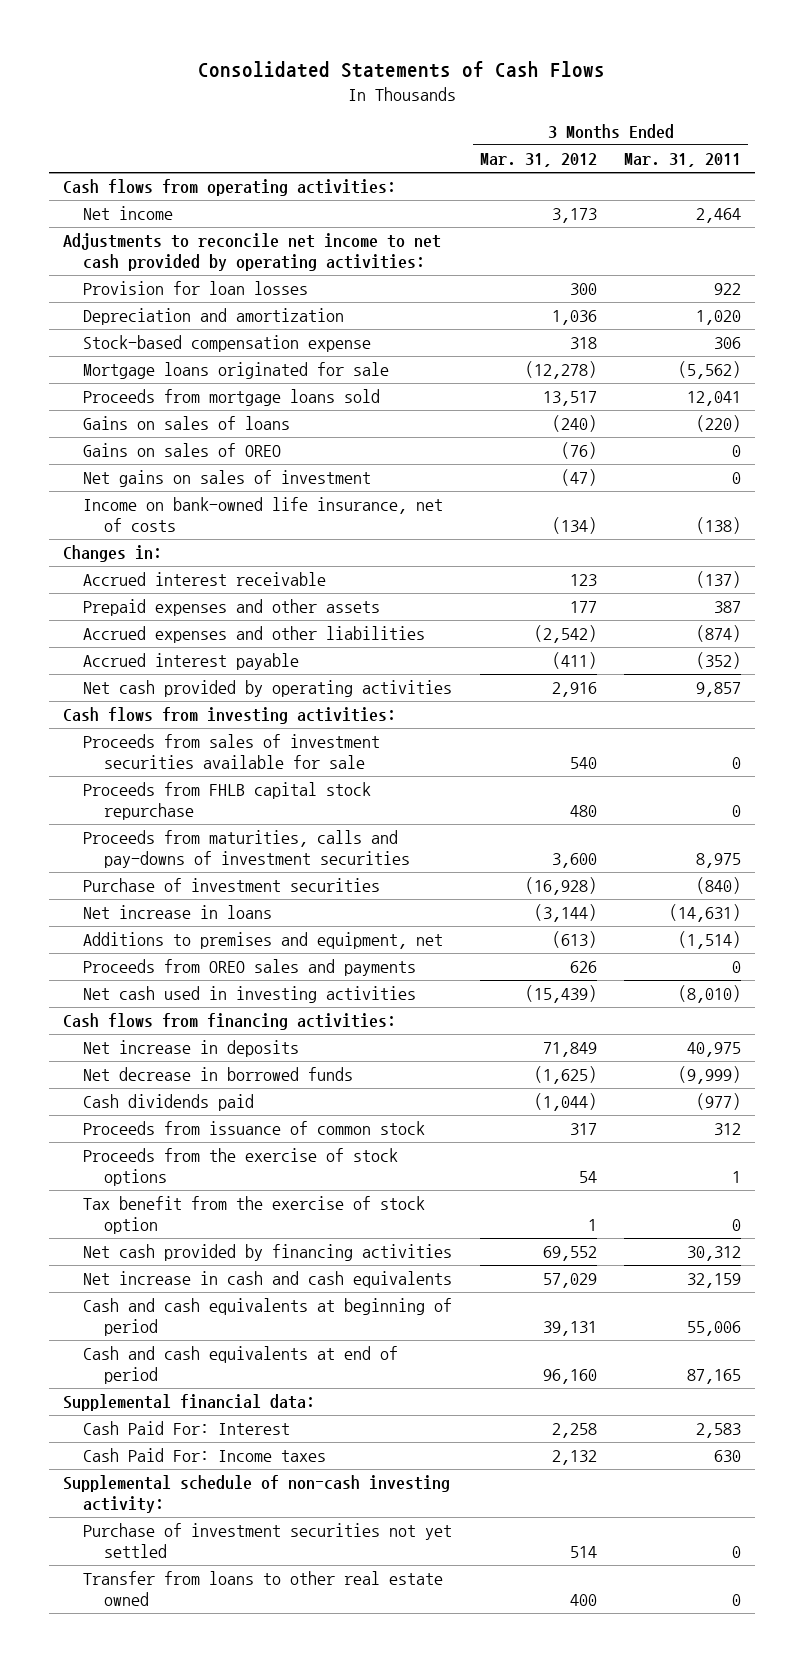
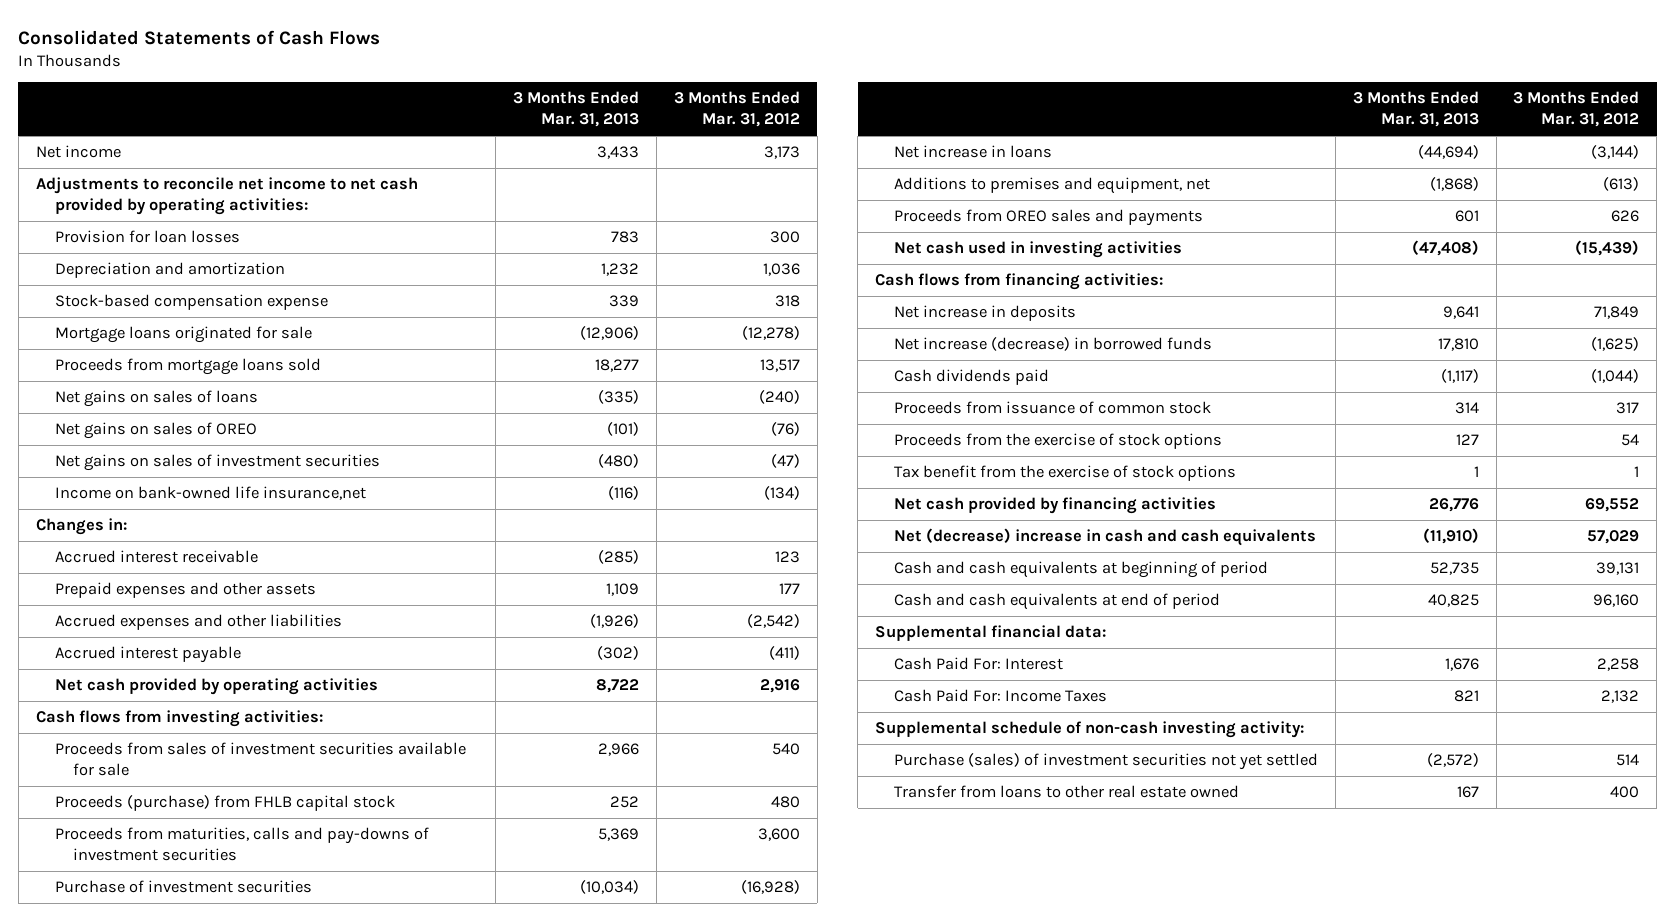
- | 3 Months Ended Mar. 31, 2012 | 3 Months Ended Mar. 31, 2011
+ | 3 Months Ended Mar. 31, 2013 | 3 Months Ended Mar. 31, 2012
- Cash flows from operating activities:
- Gains on sales of loans | (240) | (220)
- Gains on sales of OREO | (76) | 0
- Net gains on sales of investment | (47) | 0
- Income on bank-owned life insurance, net of costs | (134) | (138)
+ Net gains on sales of loans | (335) | (240)
+ Net gains on sales of OREO | (101) | (76)
+ Net gains on sales of investment securities | (480) | (47)
+ Income on bank-owned life insurance,net | (116) | (134)
- Proceeds from FHLB capital stock repurchase | 480 | 0
+ Proceeds (purchase) from FHLB capital stock | 252 | 480
- Net decrease in borrowed funds | (1,625) | (9,999)
+ Net increase (decrease) in borrowed funds | 17,810 | (1,625)
- Tax benefit from the exercise of stock option | 1 | 0
+ Tax benefit from the exercise of stock options | 1 | 1
- Net increase in cash and cash equivalents | 57,029 | 32,159
+ Net (decrease) increase in cash and cash equivalents | (11,910) | 57,029
- Cash Paid For: Income taxes | 2,132 | 630
+ Cash Paid For: Income Taxes | 821 | 2,132
- Purchase of investment securities not yet settled | 514 | 0
+ Purchase (sales) of investment securities not yet settled | (2,572) | 514

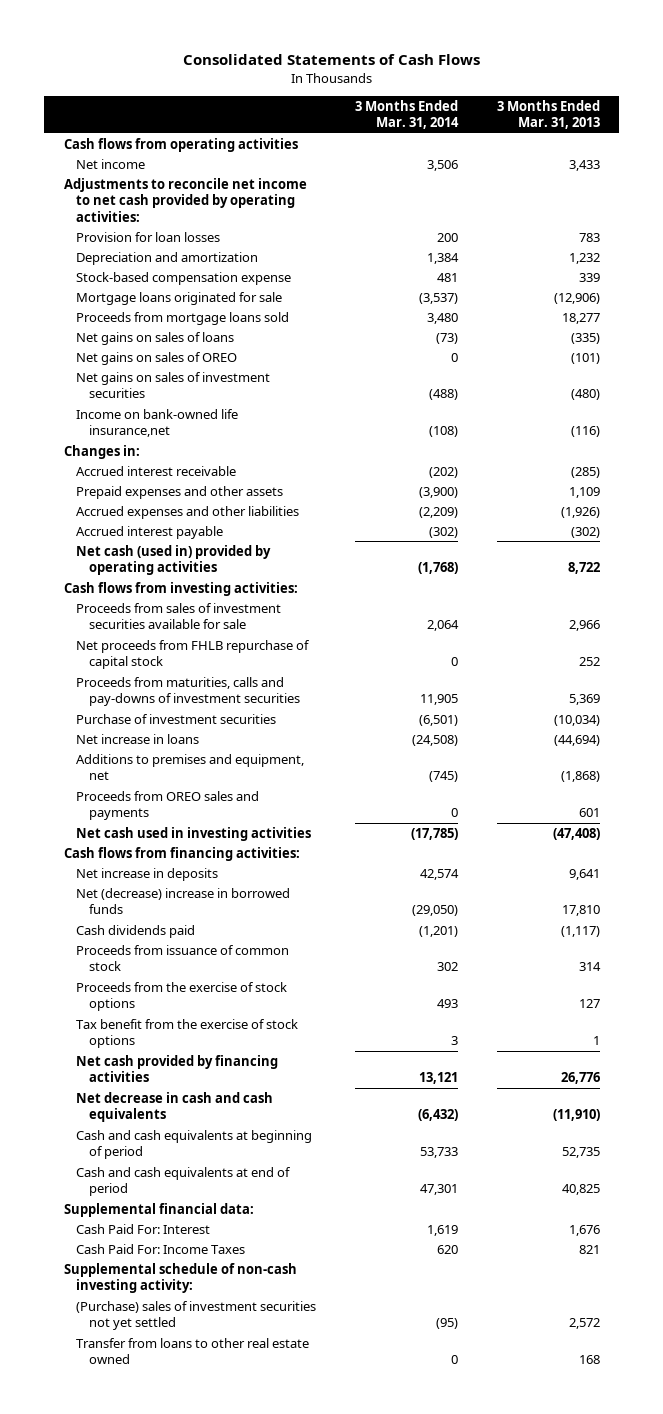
- | 3 Months Ended Mar. 31, 2013 | 3 Months Ended Mar. 31, 2012
+ | 3 Months Ended Mar. 31, 2014 | 3 Months Ended Mar. 31, 2013
+ Cash flows from operating activities
- Net cash provided by operating activities | 8,722 | 2,916
+ Net cash (used in) provided by operating activities | (1,768) | 8,722
- Proceeds (purchase) from FHLB capital stock | 252 | 480
+ Net proceeds from FHLB repurchase of capital stock | 0 | 252
- Net increase (decrease) in borrowed funds | 17,810 | (1,625)
+ Net (decrease) increase in borrowed funds | (29,050) | 17,810
- Net (decrease) increase in cash and cash equivalents | (11,910) | 57,029
+ Net decrease in cash and cash equivalents | (6,432) | (11,910)
- Purchase (sales) of investment securities not yet settled | (2,572) | 514
- Transfer from loans to other real estate owned | 167 | 400
+ (Purchase) sales of investment securities not yet settled | (95) | 2,572
+ Transfer from loans to other real estate owned | 0 | 168

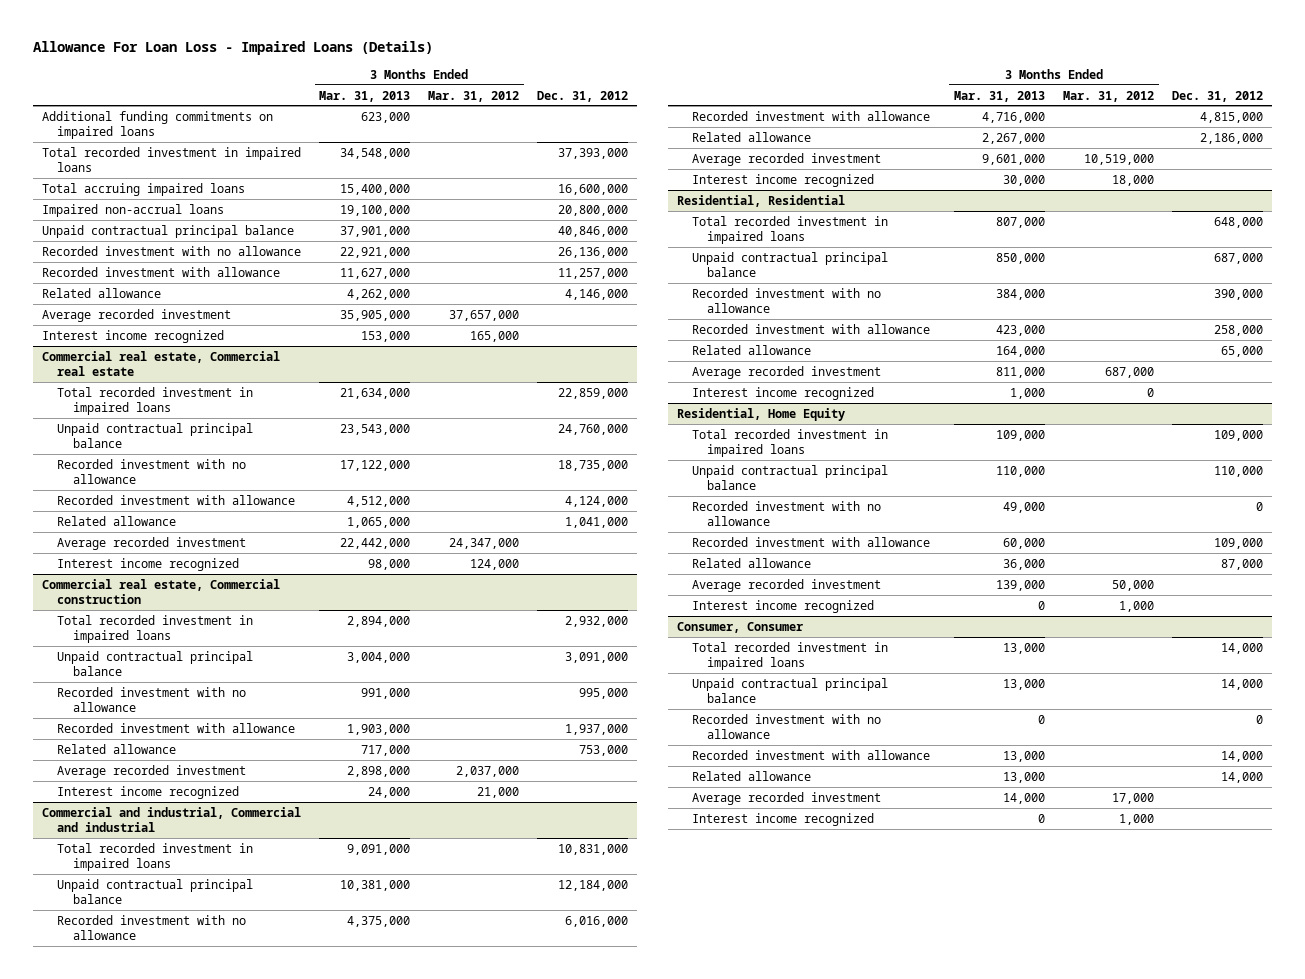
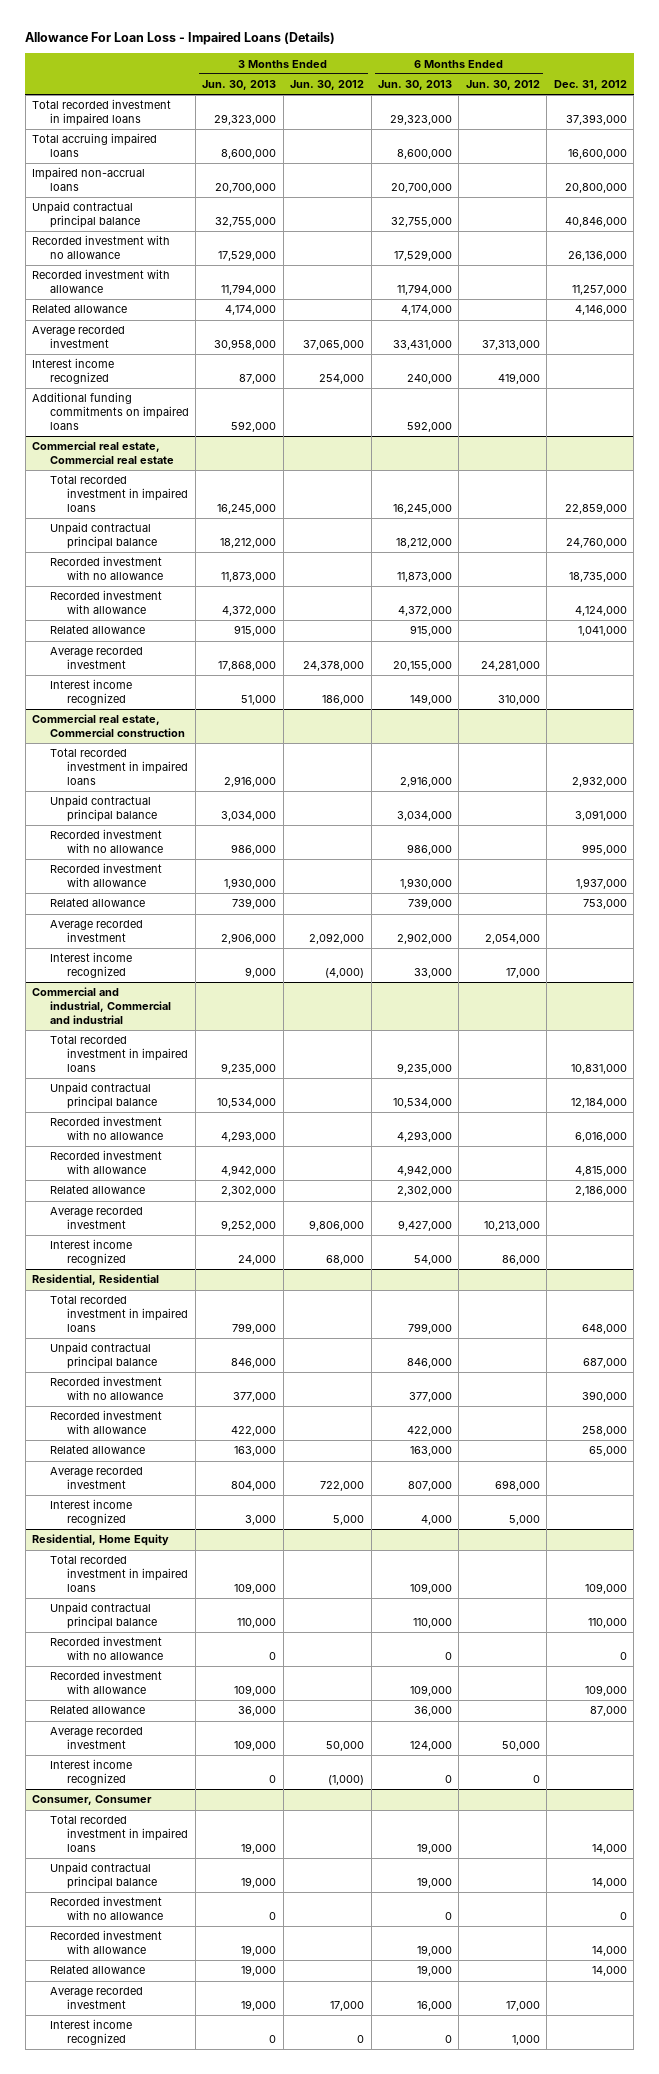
- | 3 Months Ended Mar. 31, 2013 | 3 Months Ended Mar. 31, 2012 | Dec. 31, 2012
+ | 3 Months Ended Jun. 30, 2013 | 3 Months Ended Jun. 30, 2012 | 6 Months Ended Jun. 30, 2013 | 6 Months Ended Jun. 30, 2012 | Dec. 31, 2012
moved down: Additional funding commitments on impaired loans | 592,000 | | 592,000 | |

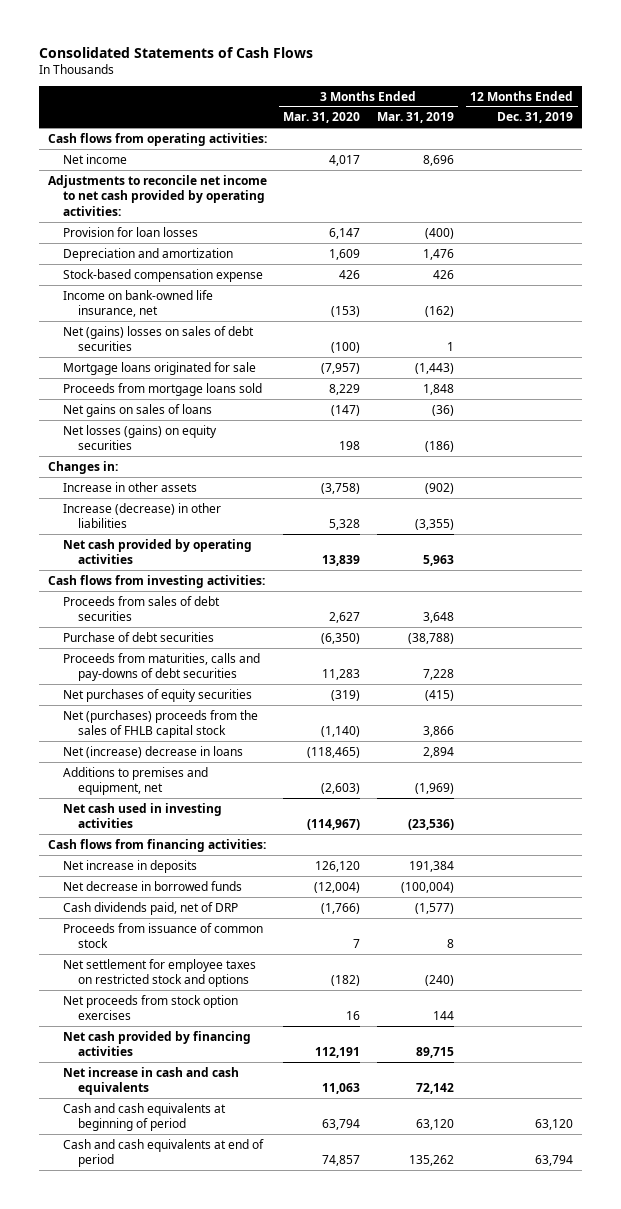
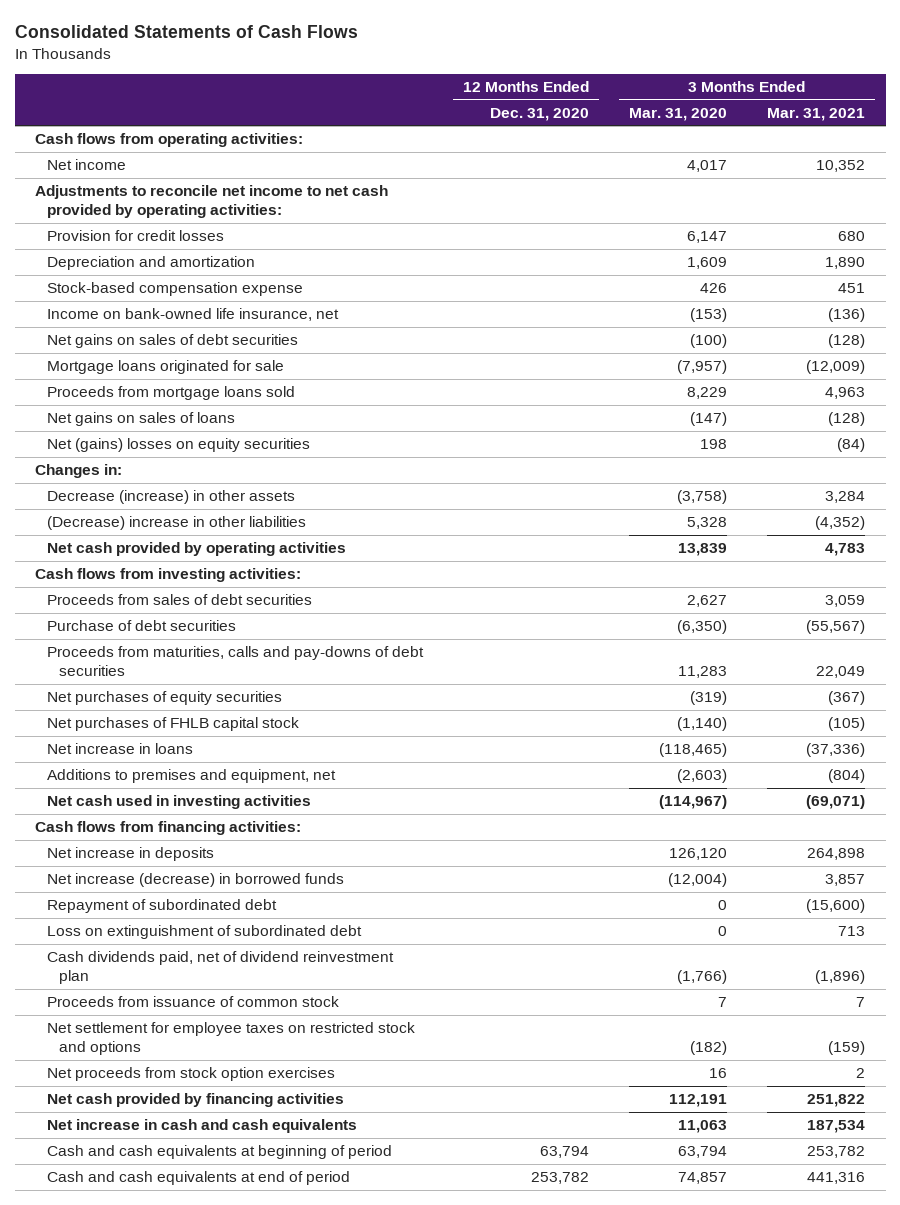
- | 3 Months Ended Mar. 31, 2020 | 3 Months Ended Mar. 31, 2019 | 12 Months Ended Dec. 31, 2019
+ | 12 Months Ended Dec. 31, 2020 | 3 Months Ended Mar. 31, 2020 | 3 Months Ended Mar. 31, 2021
- Provision for loan losses | 6,147 | (400) |
+ Provision for credit losses | | 6,147 | 680
- Net (gains) losses on sales of debt securities | (100) | 1 |
+ Net gains on sales of debt securities | | (100) | (128)
- Net losses (gains) on equity securities | 198 | (186) |
+ Net (gains) losses on equity securities | | 198 | (84)
- Increase in other assets | (3,758) | (902) |
- Increase (decrease) in other liabilities | 5,328 | (3,355) |
+ Decrease (increase) in other assets | | (3,758) | 3,284
+ (Decrease) increase in other liabilities | | 5,328 | (4,352)
- Net (purchases) proceeds from the sales of FHLB capital stock | (1,140) | 3,866 |
- Net (increase) decrease in loans | (118,465) | 2,894 |
+ Net purchases of FHLB capital stock | | (1,140) | (105)
+ Net increase in loans | | (118,465) | (37,336)
- Net decrease in borrowed funds | (12,004) | (100,004) |
- Cash dividends paid, net of DRP | (1,766) | (1,577) |
+ Net increase (decrease) in borrowed funds | | (12,004) | 3,857
+ Repayment of subordinated debt | | 0 | (15,600)
+ Loss on extinguishment of subordinated debt | | 0 | 713
+ Cash dividends paid, net of dividend reinvestment plan | | (1,766) | (1,896)

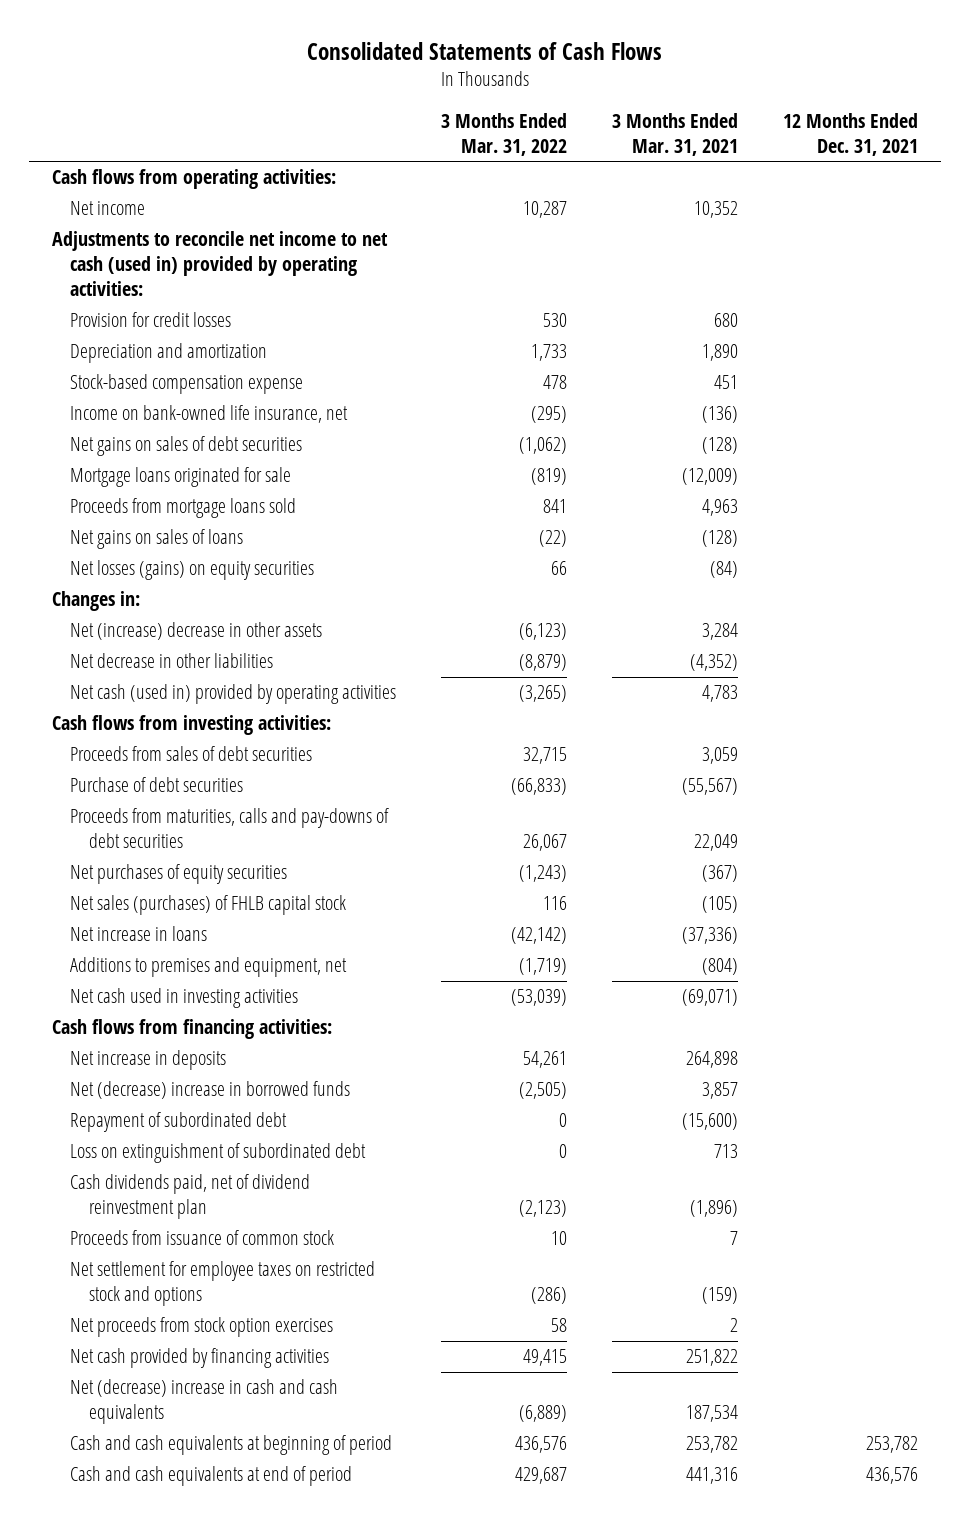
- | 12 Months Ended Dec. 31, 2020 | 3 Months Ended Mar. 31, 2020 | 3 Months Ended Mar. 31, 2021
+ | 3 Months Ended Mar. 31, 2022 | 3 Months Ended Mar. 31, 2021 | 12 Months Ended Dec. 31, 2021
- Adjustments to reconcile net income to net cash provided by operating activities:
+ Adjustments to reconcile net income to net cash (used in) provided by operating activities:
- Net (gains) losses on equity securities | | 198 | (84)
+ Net losses (gains) on equity securities | 66 | (84) |
- Decrease (increase) in other assets | | (3,758) | 3,284
- (Decrease) increase in other liabilities | | 5,328 | (4,352)
- Net cash provided by operating activities | | 13,839 | 4,783
+ Net (increase) decrease in other assets | (6,123) | 3,284 |
+ Net decrease in other liabilities | (8,879) | (4,352) |
+ Net cash (used in) provided by operating activities | (3,265) | 4,783 |
- Net purchases of FHLB capital stock | | (1,140) | (105)
+ Net sales (purchases) of FHLB capital stock | 116 | (105) |
- Net increase (decrease) in borrowed funds | | (12,004) | 3,857
+ Net (decrease) increase in borrowed funds | (2,505) | 3,857 |
- Net increase in cash and cash equivalents | | 11,063 | 187,534
+ Net (decrease) increase in cash and cash equivalents | (6,889) | 187,534 |

